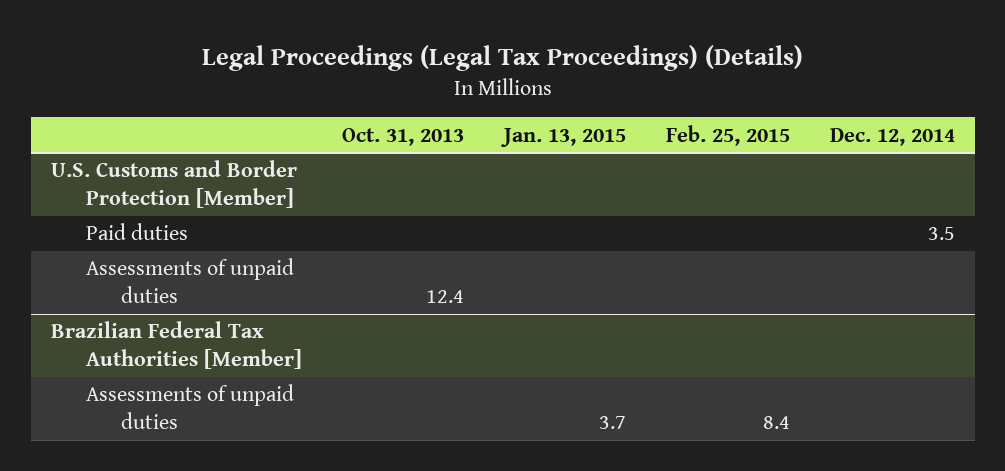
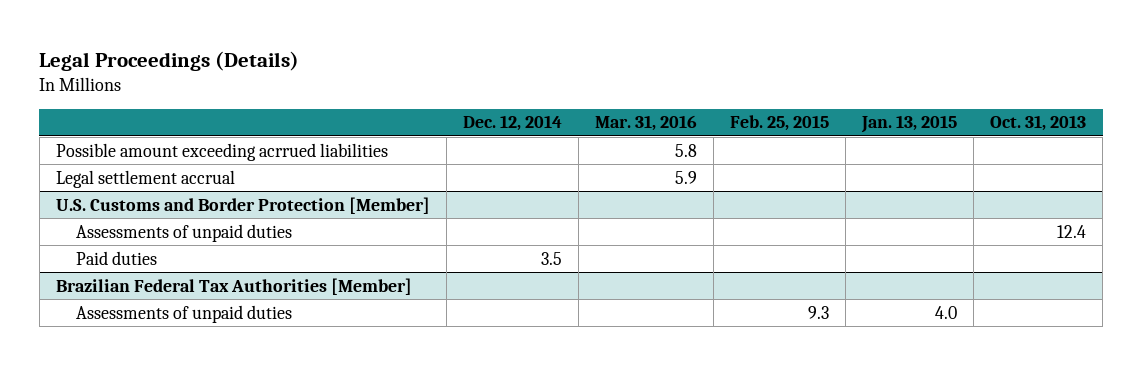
- Legal Proceedings (Legal Tax Proceedings) (Details)
+ Legal Proceedings (Details)
- | Oct. 31, 2013 | Jan. 13, 2015 | Feb. 25, 2015 | Dec. 12, 2014
+ | Dec. 12, 2014 | Mar. 31, 2016 | Feb. 25, 2015 | Jan. 13, 2015 | Oct. 31, 2013
+ Possible amount exceeding acrrued liabilities | | 5.8 | | |
+ Legal settlement accrual | | 5.9 | | |
@ U.S. Customs and Border Protection [Member]
moved down: Paid duties | 3.5 | | | |
@ Brazilian Federal Tax Authorities [Member]
- Assessments of unpaid duties | | 3.7 | 8.4 |
+ Assessments of unpaid duties | | | 9.3 | 4.0 |

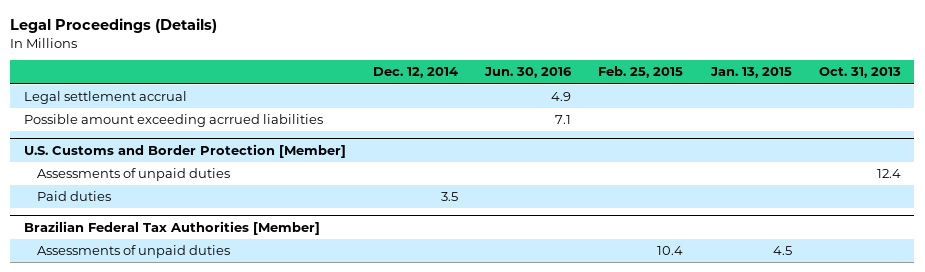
- | Dec. 12, 2014 | Mar. 31, 2016 | Feb. 25, 2015 | Jan. 13, 2015 | Oct. 31, 2013
+ | Dec. 12, 2014 | Jun. 30, 2016 | Feb. 25, 2015 | Jan. 13, 2015 | Oct. 31, 2013
moved down: Possible amount exceeding acrrued liabilities | | 7.1 | | |
@ Brazilian Federal Tax Authorities [Member]
- Assessments of unpaid duties | | | 9.3 | 4.0 |
+ Assessments of unpaid duties | | | 10.4 | 4.5 |

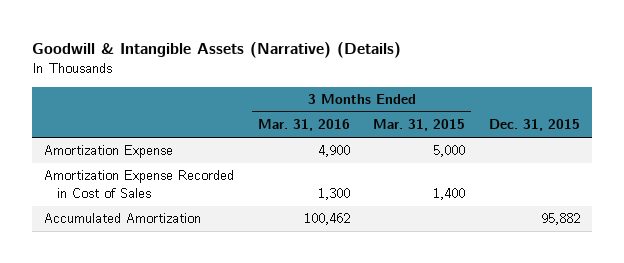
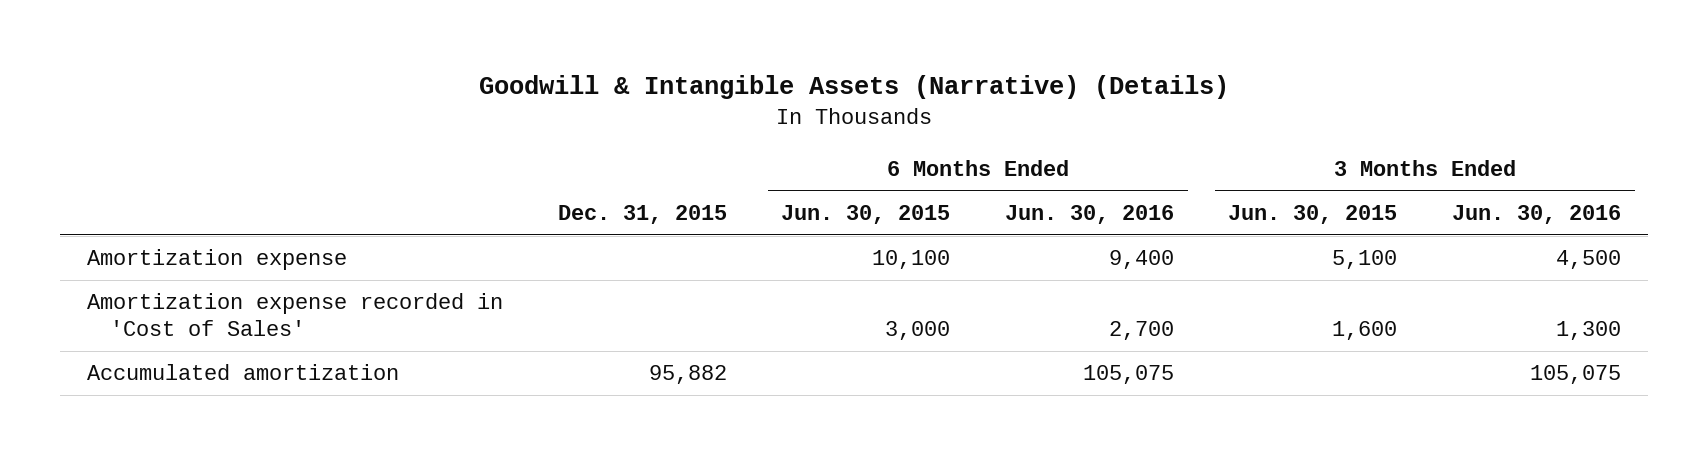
- | 3 Months Ended Mar. 31, 2016 | 3 Months Ended Mar. 31, 2015 | Dec. 31, 2015
+ | Dec. 31, 2015 | 6 Months Ended Jun. 30, 2015 | 6 Months Ended Jun. 30, 2016 | 3 Months Ended Jun. 30, 2015 | 3 Months Ended Jun. 30, 2016
- Amortization Expense | 4,900 | 5,000 |
- Amortization Expense Recorded in Cost of Sales | 1,300 | 1,400 |
- Accumulated Amortization | 100,462 | | 95,882
+ Amortization expense | | 10,100 | 9,400 | 5,100 | 4,500
+ Amortization expense recorded in 'Cost of Sales' | | 3,000 | 2,700 | 1,600 | 1,300
+ Accumulated amortization | 95,882 | | 105,075 | | 105,075

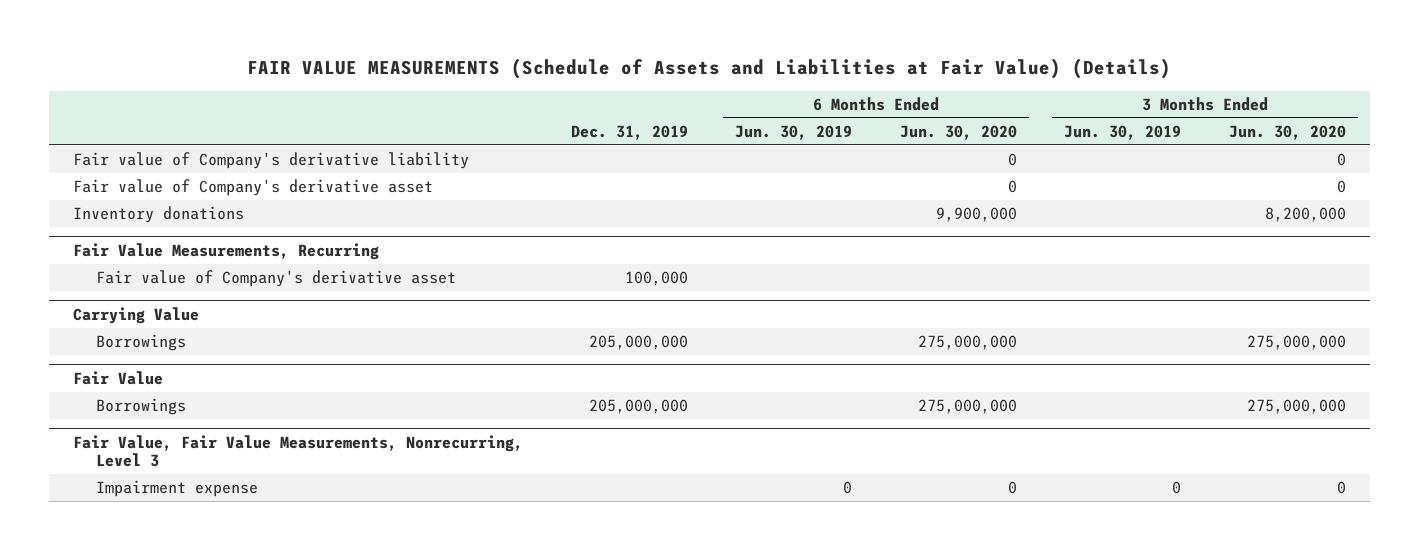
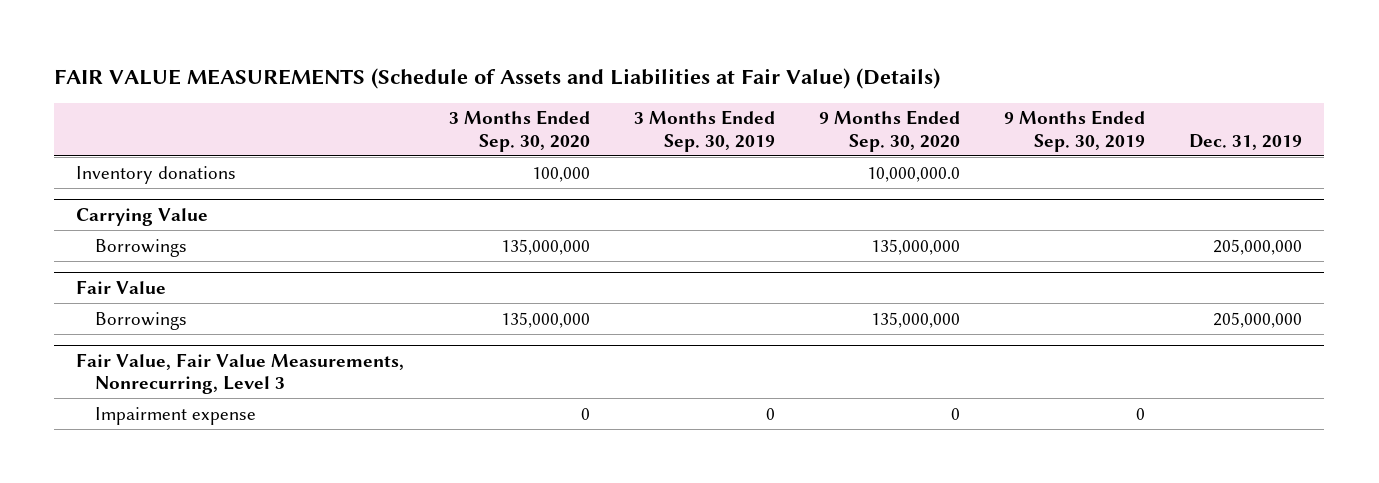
- | Dec. 31, 2019 | 6 Months Ended Jun. 30, 2019 | 6 Months Ended Jun. 30, 2020 | 3 Months Ended Jun. 30, 2019 | 3 Months Ended Jun. 30, 2020
+ | 3 Months Ended Sep. 30, 2020 | 3 Months Ended Sep. 30, 2019 | 9 Months Ended Sep. 30, 2020 | 9 Months Ended Sep. 30, 2019 | Dec. 31, 2019
- Fair value of Company's derivative liability | | | 0 | | 0
- Fair value of Company's derivative asset | | | 0 | | 0
- Fair Value Measurements, Recurring
- Fair value of Company's derivative asset | 100,000 | | | |

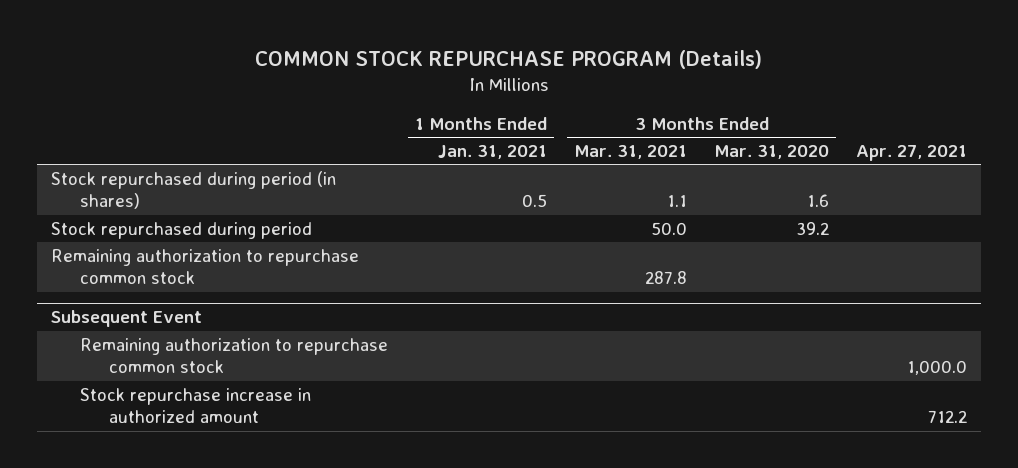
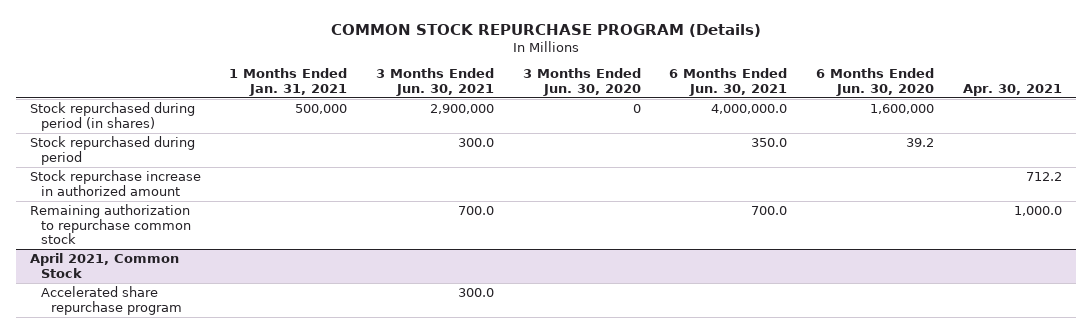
- | 1 Months Ended Jan. 31, 2021 | 3 Months Ended Mar. 31, 2021 | 3 Months Ended Mar. 31, 2020 | Apr. 27, 2021
+ | 1 Months Ended Jan. 31, 2021 | 3 Months Ended Jun. 30, 2021 | 3 Months Ended Jun. 30, 2020 | 6 Months Ended Jun. 30, 2021 | 6 Months Ended Jun. 30, 2020 | Apr. 30, 2021
- Stock repurchased during period (in shares) | 0.5 | 1.1 | 1.6 |
+ Stock repurchased during period (in shares) | 500,000 | 2,900,000 | 0 | 4,000,000.0 | 1,600,000 |
+ Stock repurchase increase in authorized amount | | | | | | 712.2
- Subsequent Event
- Remaining authorization to repurchase common stock | | | | 1,000.0
- Stock repurchase increase in authorized amount | | | | 712.2
+ April 2021, Common Stock
+ Accelerated share repurchase program | | 300.0 | | | |

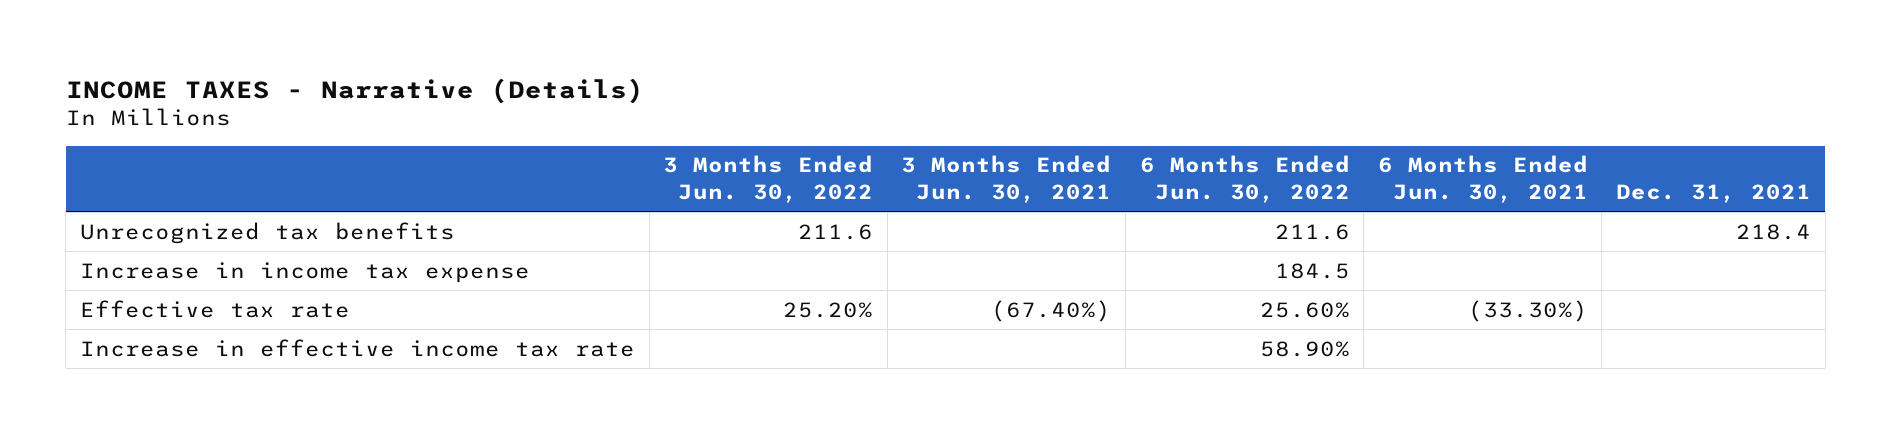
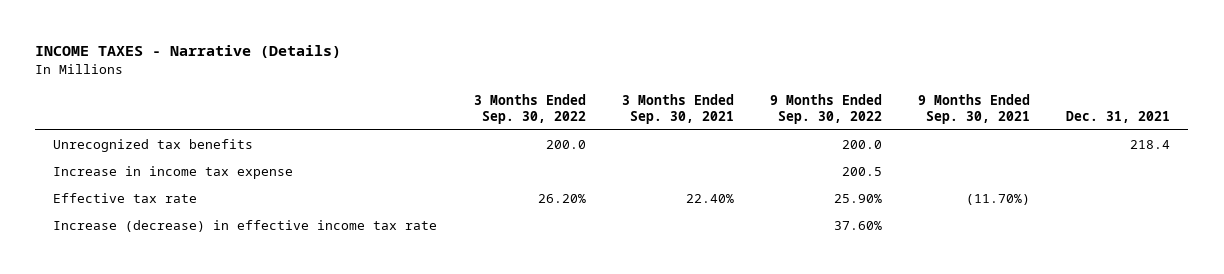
- | 3 Months Ended Jun. 30, 2022 | 3 Months Ended Jun. 30, 2021 | 6 Months Ended Jun. 30, 2022 | 6 Months Ended Jun. 30, 2021 | Dec. 31, 2021
+ | 3 Months Ended Sep. 30, 2022 | 3 Months Ended Sep. 30, 2021 | 9 Months Ended Sep. 30, 2022 | 9 Months Ended Sep. 30, 2021 | Dec. 31, 2021
- Increase in effective income tax rate | | | 58.90% | |
+ Increase (decrease) in effective income tax rate | | | 37.60% | |

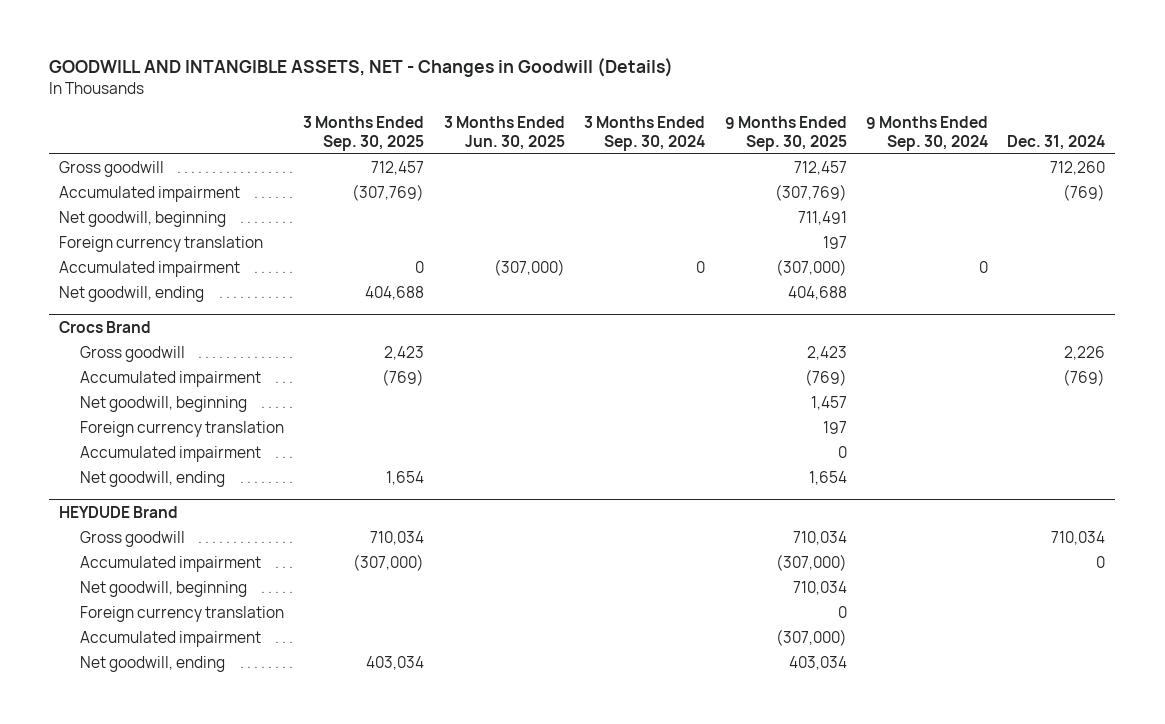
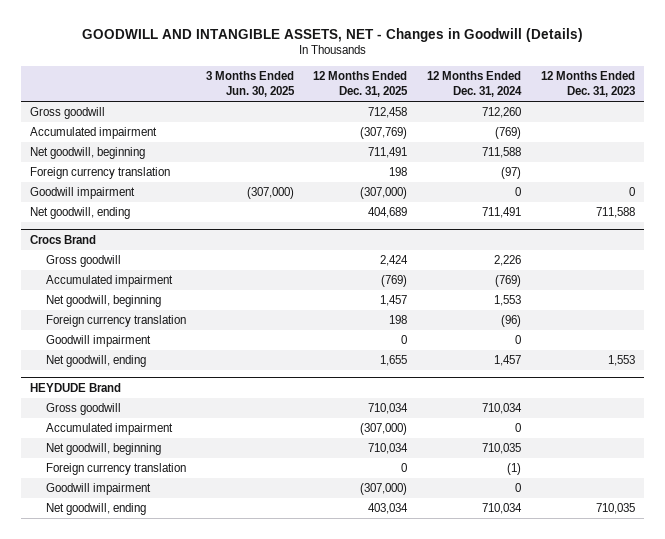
- | 3 Months Ended Sep. 30, 2025 | 3 Months Ended Jun. 30, 2025 | 3 Months Ended Sep. 30, 2024 | 9 Months Ended Sep. 30, 2025 | 9 Months Ended Sep. 30, 2024 | Dec. 31, 2024
+ | 3 Months Ended Jun. 30, 2025 | 12 Months Ended Dec. 31, 2025 | 12 Months Ended Dec. 31, 2024 | 12 Months Ended Dec. 31, 2023
- Accumulated impairment | 0 | (307,000) | 0 | (307,000) | 0 |
+ Goodwill impairment | (307,000) | (307,000) | 0 | 0
@ Crocs Brand
- Accumulated impairment | | | | 0 | |
+ Goodwill impairment | | 0 | 0 |
@ HEYDUDE Brand
- Accumulated impairment | | | | (307,000) | |
+ Goodwill impairment | | (307,000) | 0 |

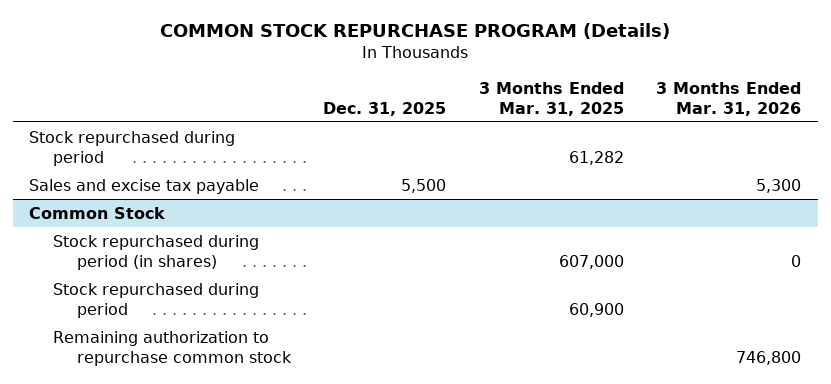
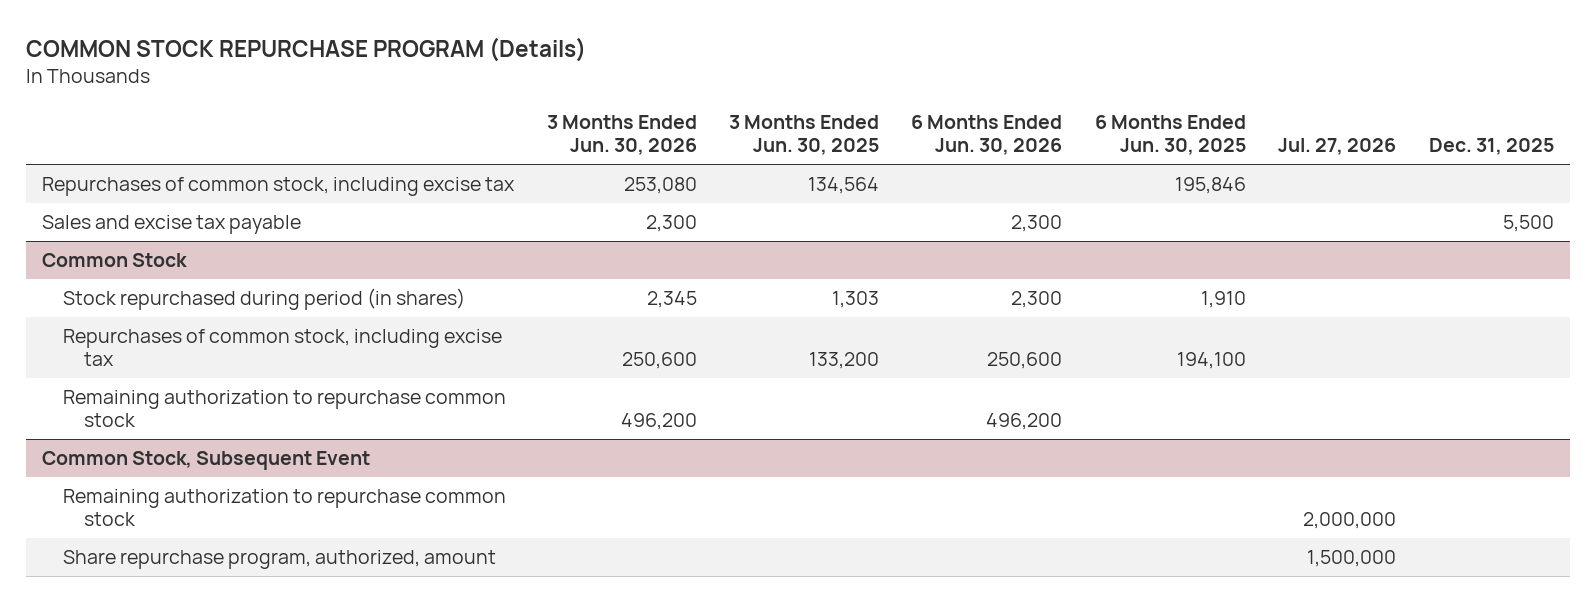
- | Dec. 31, 2025 | 3 Months Ended Mar. 31, 2025 | 3 Months Ended Mar. 31, 2026
+ | 3 Months Ended Jun. 30, 2026 | 3 Months Ended Jun. 30, 2025 | 6 Months Ended Jun. 30, 2026 | 6 Months Ended Jun. 30, 2025 | Jul. 27, 2026 | Dec. 31, 2025
- Stock repurchased during period | | 61,282 |
+ Repurchases of common stock, including excise tax | 253,080 | 134,564 | | 195,846 | |
@ Common Stock
- Stock repurchased during period | | 60,900 |
+ Repurchases of common stock, including excise tax | 250,600 | 133,200 | 250,600 | 194,100 | |
+ Common Stock, Subsequent Event
+ Remaining authorization to repurchase common stock | | | | | 2,000,000 |
+ Share repurchase program, authorized, amount | | | | | 1,500,000 |

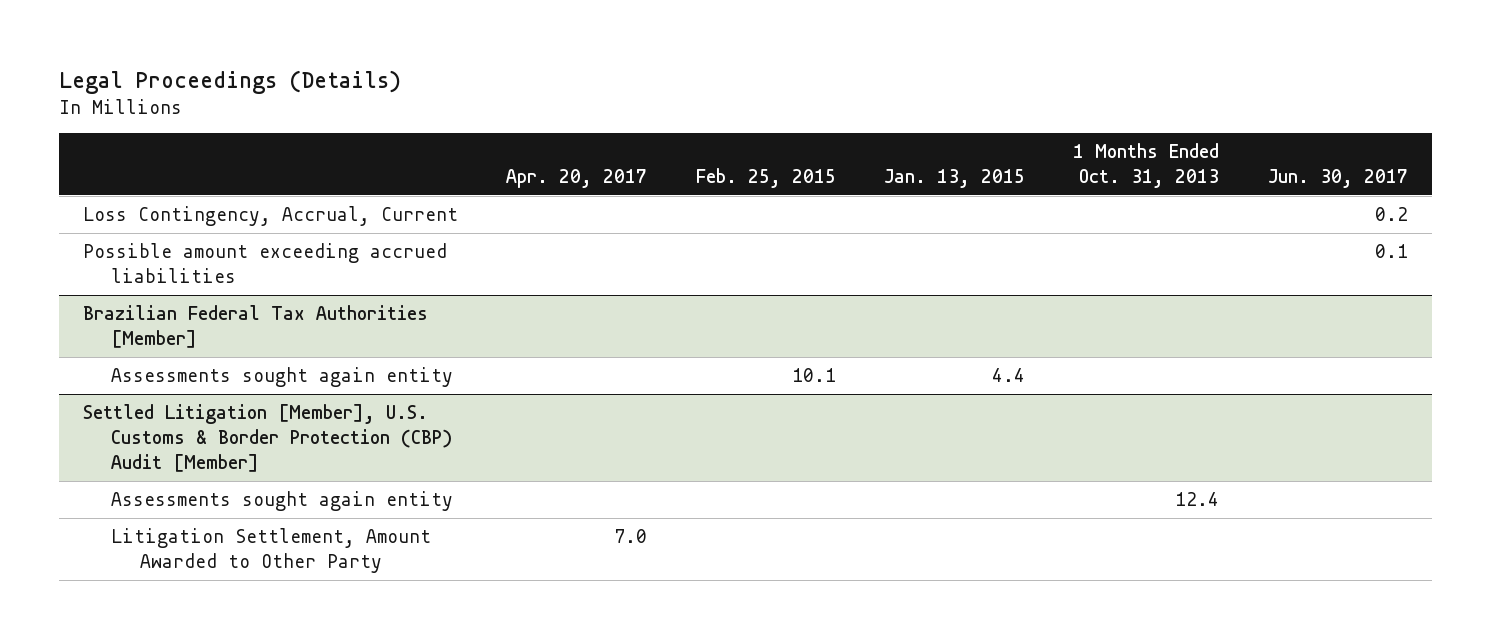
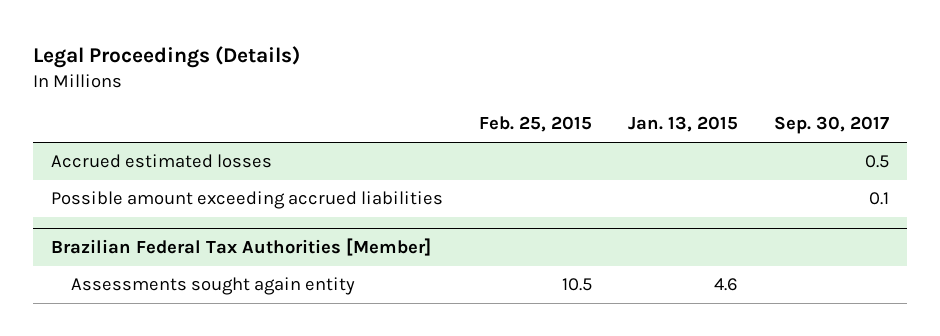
- | Apr. 20, 2017 | Feb. 25, 2015 | Jan. 13, 2015 | 1 Months Ended Oct. 31, 2013 | Jun. 30, 2017
+ | Feb. 25, 2015 | Jan. 13, 2015 | Sep. 30, 2017
- Loss Contingency, Accrual, Current | | | | | 0.2
+ Accrued estimated losses | | | 0.5
@ Brazilian Federal Tax Authorities [Member]
- Assessments sought again entity | | 10.1 | 4.4 | |
- Settled Litigation [Member], U.S. Customs & Border Protection (CBP) Audit [Member]
- Assessments sought again entity | | | | 12.4 |
- Litigation Settlement, Amount Awarded to Other Party | 7.0 | | | |
@ Brazilian Federal Tax Authorities [Member]
+ Assessments sought again entity | 10.5 | 4.6 |

